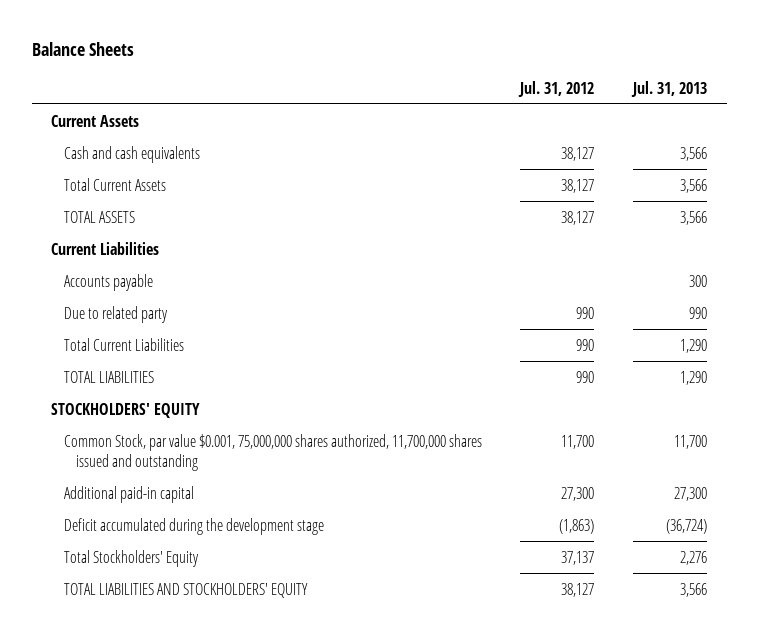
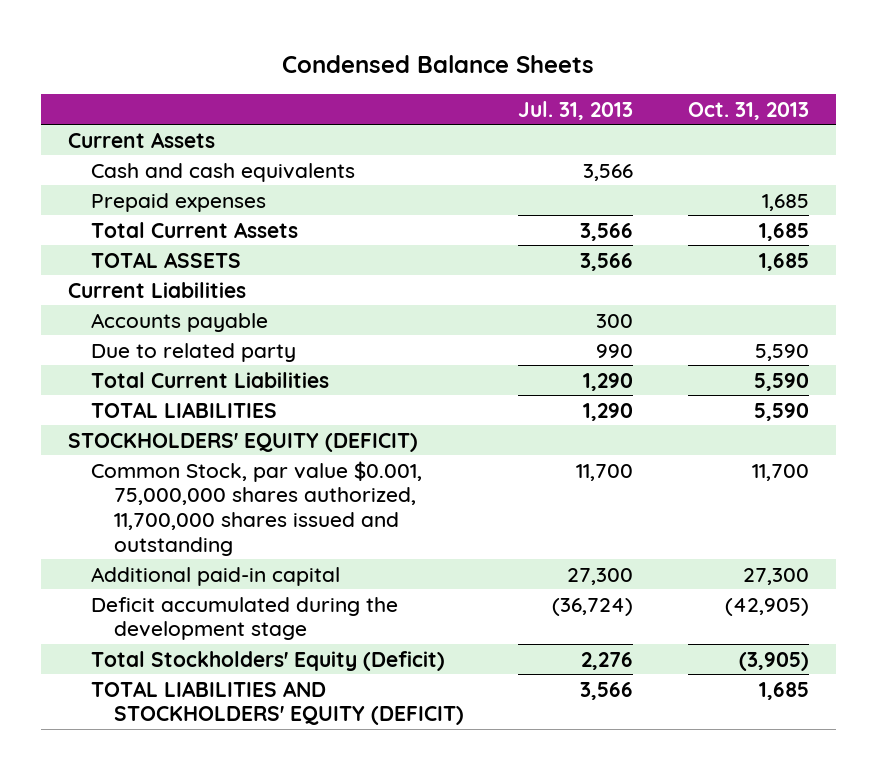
- Balance Sheets
+ Condensed Balance Sheets
- | Jul. 31, 2012 | Jul. 31, 2013
+ | Jul. 31, 2013 | Oct. 31, 2013
+ Prepaid expenses | | 1,685
- STOCKHOLDERS' EQUITY
+ STOCKHOLDERS' EQUITY (DEFICIT)
- Total Stockholders' Equity | 37,137 | 2,276
- TOTAL LIABILITIES AND STOCKHOLDERS' EQUITY | 38,127 | 3,566
+ Total Stockholders' Equity (Deficit) | 2,276 | (3,905)
+ TOTAL LIABILITIES AND STOCKHOLDERS' EQUITY (DEFICIT) | 3,566 | 1,685

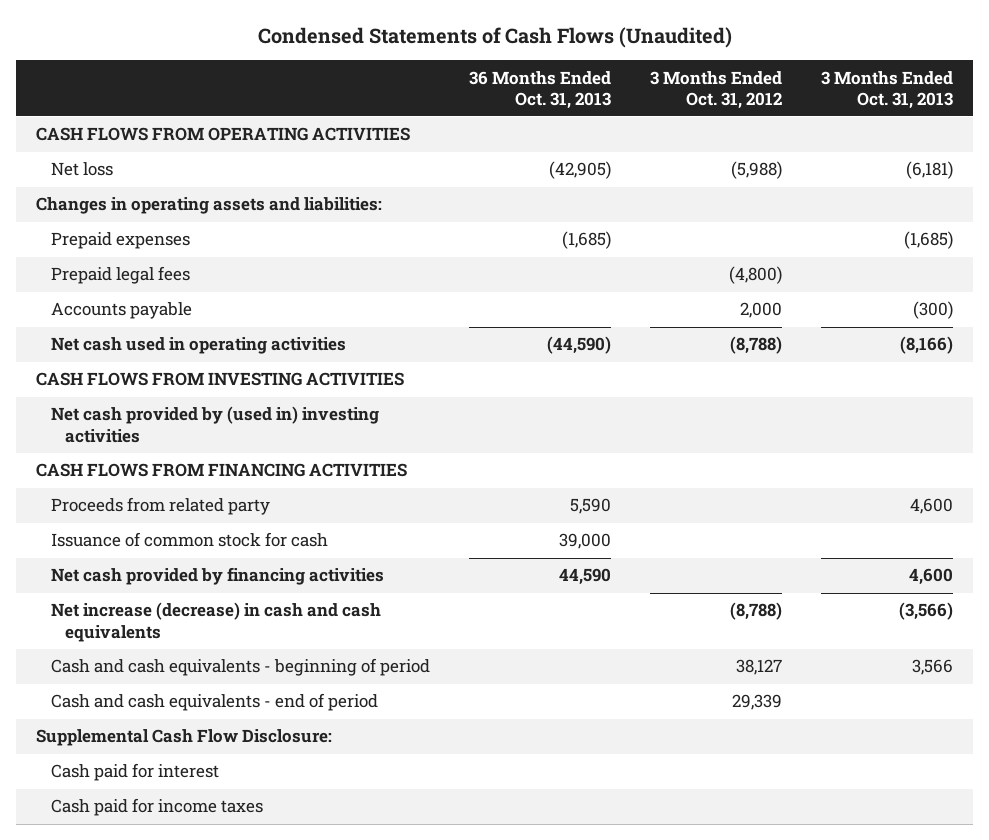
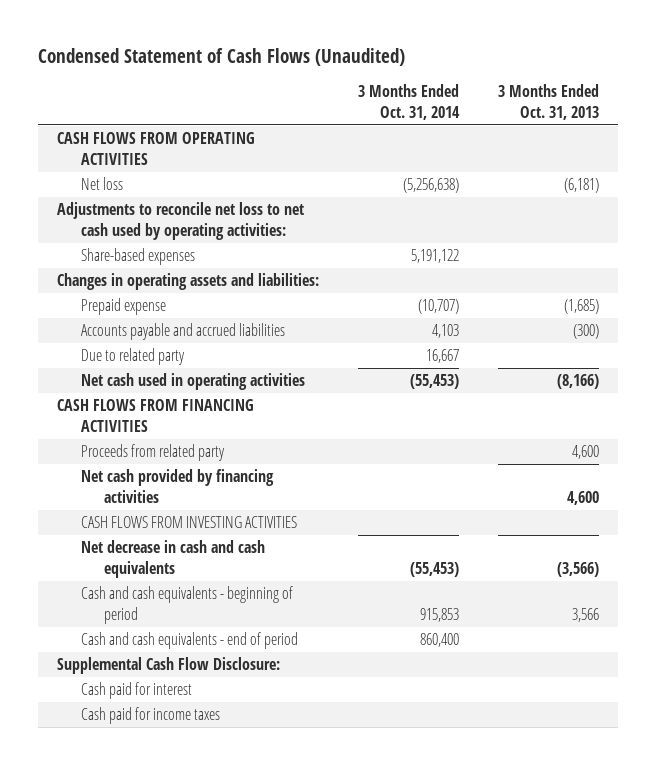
- Condensed Statements of Cash Flows (Unaudited)
+ Condensed Statement of Cash Flows (Unaudited)
- | 36 Months Ended Oct. 31, 2013 | 3 Months Ended Oct. 31, 2012 | 3 Months Ended Oct. 31, 2013
+ | 3 Months Ended Oct. 31, 2014 | 3 Months Ended Oct. 31, 2013
+ Adjustments to reconcile net loss to net cash used by operating activities:
+ Share-based expenses | 5,191,122 |
- Prepaid expenses | (1,685) | | (1,685)
- Prepaid legal fees | | (4,800) |
- Accounts payable | | 2,000 | (300)
+ Prepaid expense | (10,707) | (1,685)
+ Accounts payable and accrued liabilities | 4,103 | (300)
+ Due to related party | 16,667 |
- Net cash provided by (used in) investing activities
- Issuance of common stock for cash | 39,000 | |
- Net increase (decrease) in cash and cash equivalents | | (8,788) | (3,566)
moved down: CASH FLOWS FROM INVESTING ACTIVITIES
+ Net decrease in cash and cash equivalents | (55,453) | (3,566)

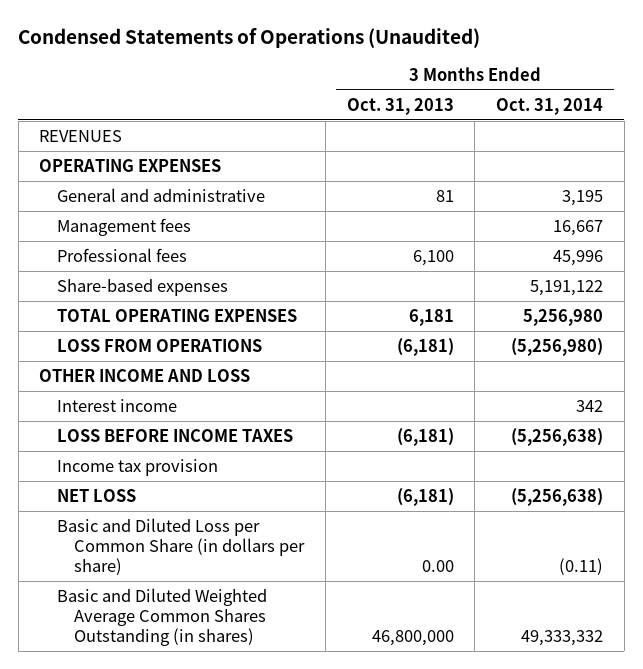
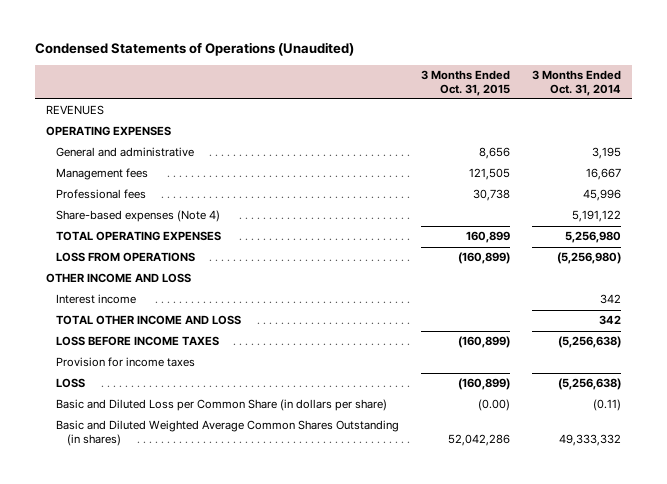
- | 3 Months Ended Oct. 31, 2013 | 3 Months Ended Oct. 31, 2014
+ | 3 Months Ended Oct. 31, 2015 | 3 Months Ended Oct. 31, 2014
- Share-based expenses | | 5,191,122
+ Share-based expenses (Note 4) | | 5,191,122
+ TOTAL OTHER INCOME AND LOSS | | 342
- Income tax provision
- NET LOSS | (6,181) | (5,256,638)
+ Provision for income taxes
+ LOSS | (160,899) | (5,256,638)

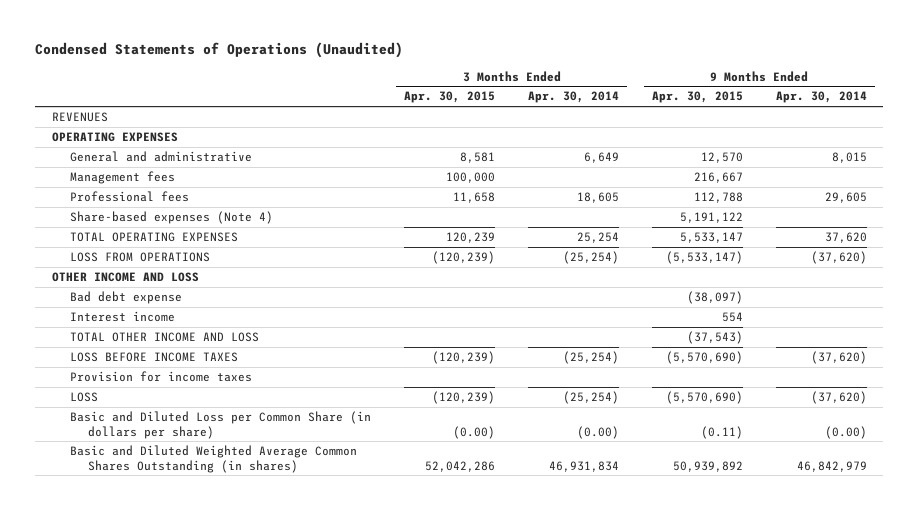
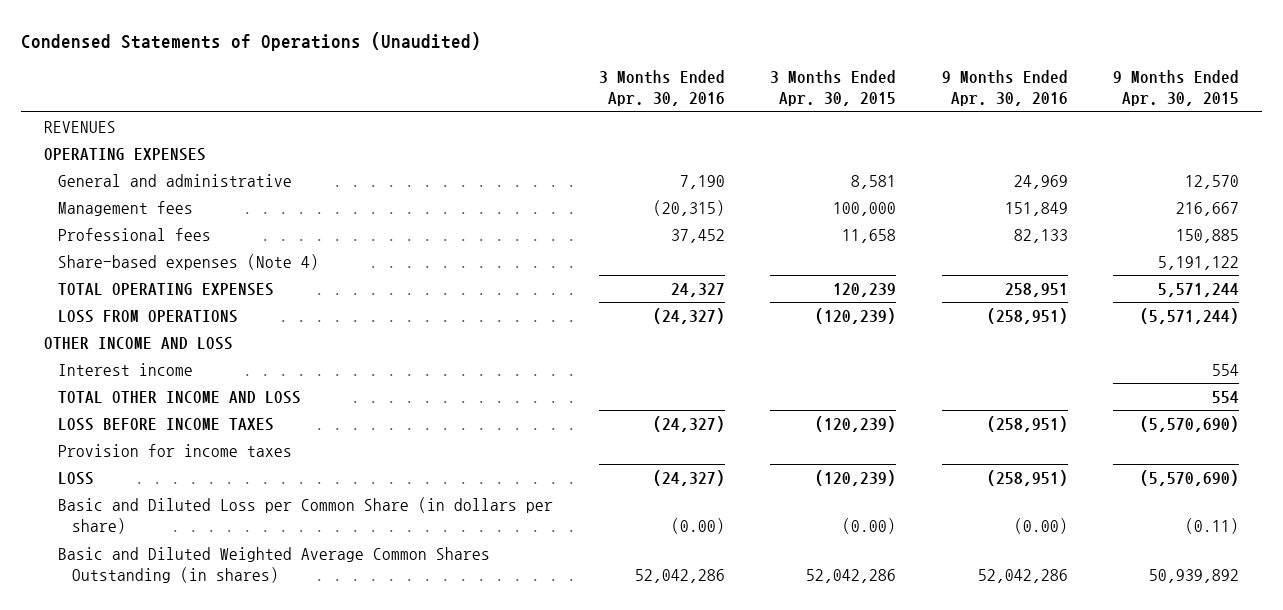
- | 3 Months Ended Apr. 30, 2015 | 3 Months Ended Apr. 30, 2014 | 9 Months Ended Apr. 30, 2015 | 9 Months Ended Apr. 30, 2014
+ | 3 Months Ended Apr. 30, 2016 | 3 Months Ended Apr. 30, 2015 | 9 Months Ended Apr. 30, 2016 | 9 Months Ended Apr. 30, 2015
- Professional fees | 11,658 | 18,605 | 112,788 | 29,605
+ Professional fees | 37,452 | 11,658 | 82,133 | 150,885
- TOTAL OPERATING EXPENSES | 120,239 | 25,254 | 5,533,147 | 37,620
- LOSS FROM OPERATIONS | (120,239) | (25,254) | (5,533,147) | (37,620)
+ TOTAL OPERATING EXPENSES | 24,327 | 120,239 | 258,951 | 5,571,244
+ LOSS FROM OPERATIONS | (24,327) | (120,239) | (258,951) | (5,571,244)
- Bad debt expense | | | (38,097) |
- TOTAL OTHER INCOME AND LOSS | | | (37,543) |
+ TOTAL OTHER INCOME AND LOSS | | | | 554

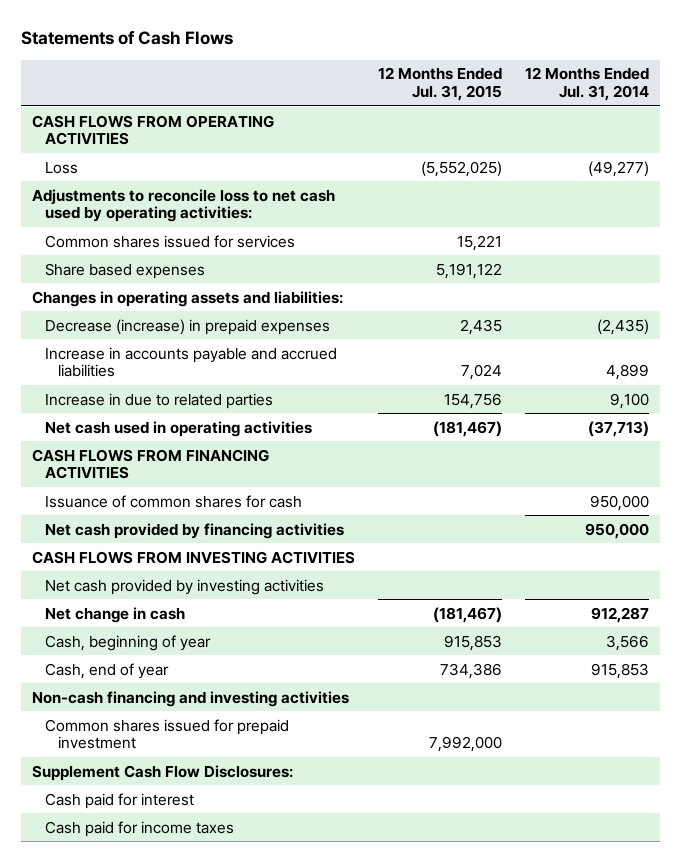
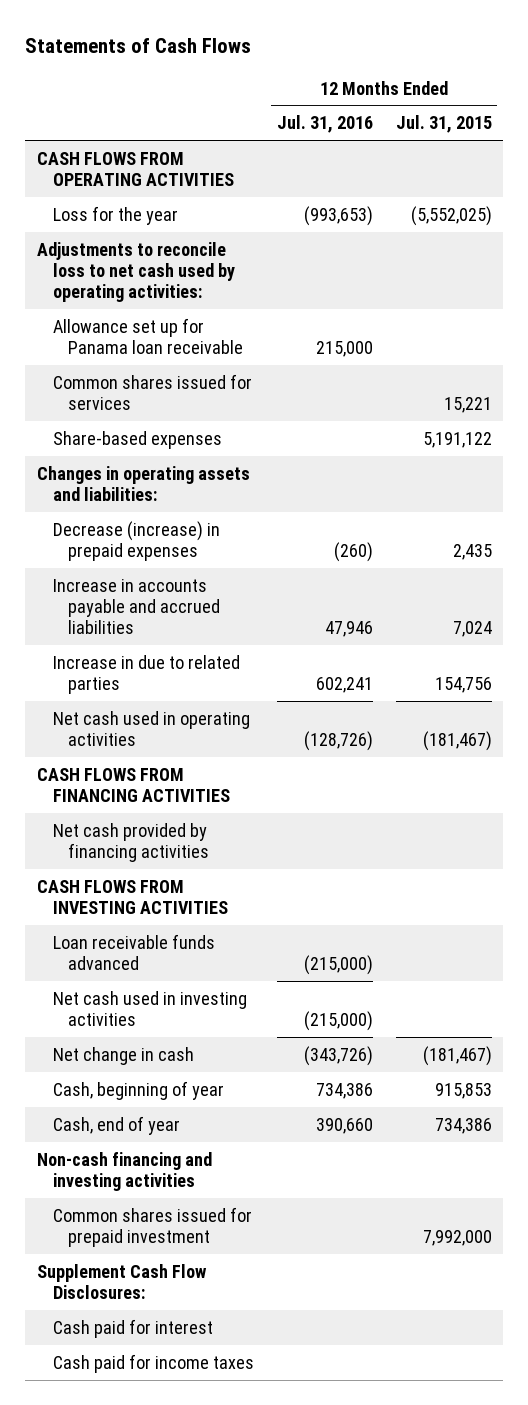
- | 12 Months Ended Jul. 31, 2015 | 12 Months Ended Jul. 31, 2014
+ | 12 Months Ended Jul. 31, 2016 | 12 Months Ended Jul. 31, 2015
- Loss | (5,552,025) | (49,277)
+ Loss for the year | (993,653) | (5,552,025)
+ Allowance set up for Panama loan receivable | 215,000 |
- Share based expenses | 5,191,122 |
+ Share-based expenses | | 5,191,122
- Issuance of common shares for cash | | 950,000
- Net cash provided by investing activities
+ Loan receivable funds advanced | (215,000) |
+ Net cash used in investing activities | (215,000) |

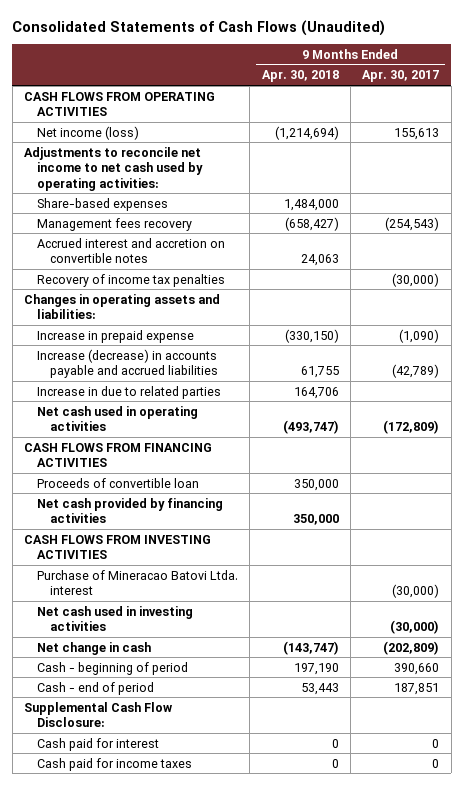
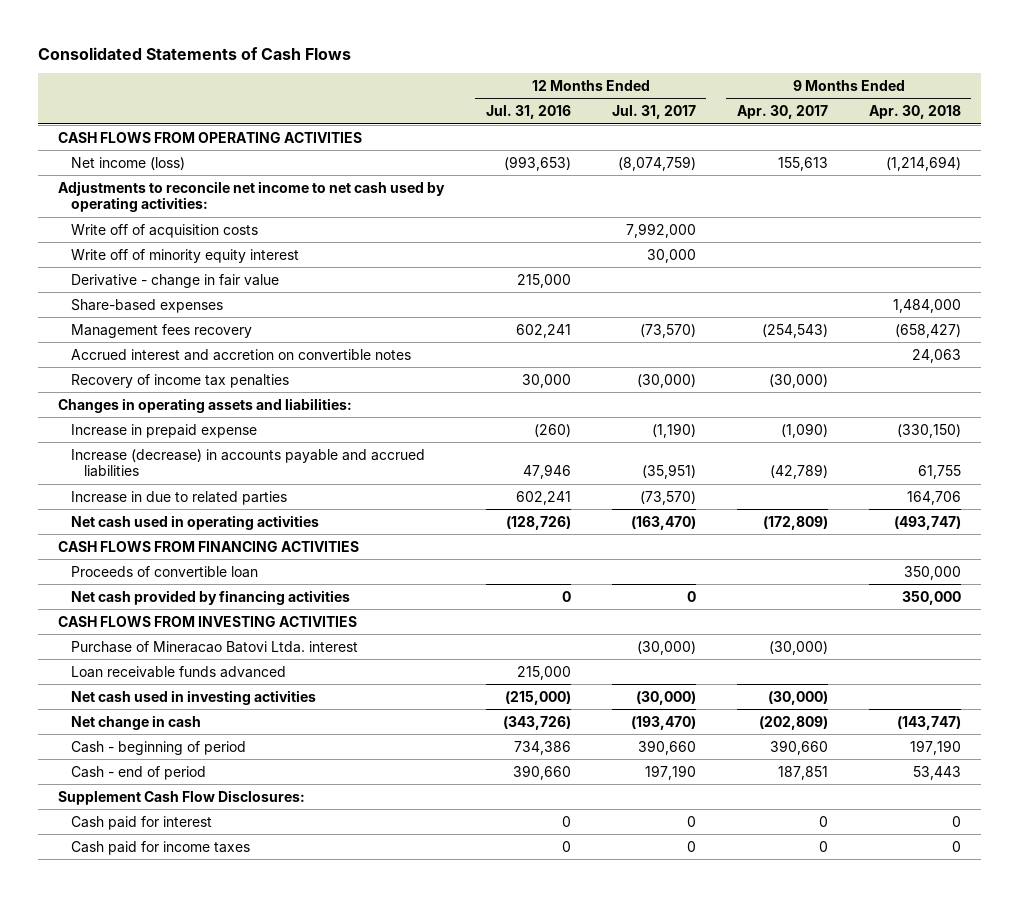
- Consolidated Statements of Cash Flows (Unaudited)
+ Consolidated Statements of Cash Flows
- | 9 Months Ended Apr. 30, 2018 | 9 Months Ended Apr. 30, 2017
+ | 12 Months Ended Jul. 31, 2016 | 12 Months Ended Jul. 31, 2017 | 9 Months Ended Apr. 30, 2017 | 9 Months Ended Apr. 30, 2018
+ Write off of acquisition costs | | 7,992,000 | |
+ Write off of minority equity interest | | 30,000 | |
+ Derivative - change in fair value | 215,000 | | |
+ Loan receivable funds advanced | 215,000 | | |
- Supplemental Cash Flow Disclosure:
+ Supplement Cash Flow Disclosures:

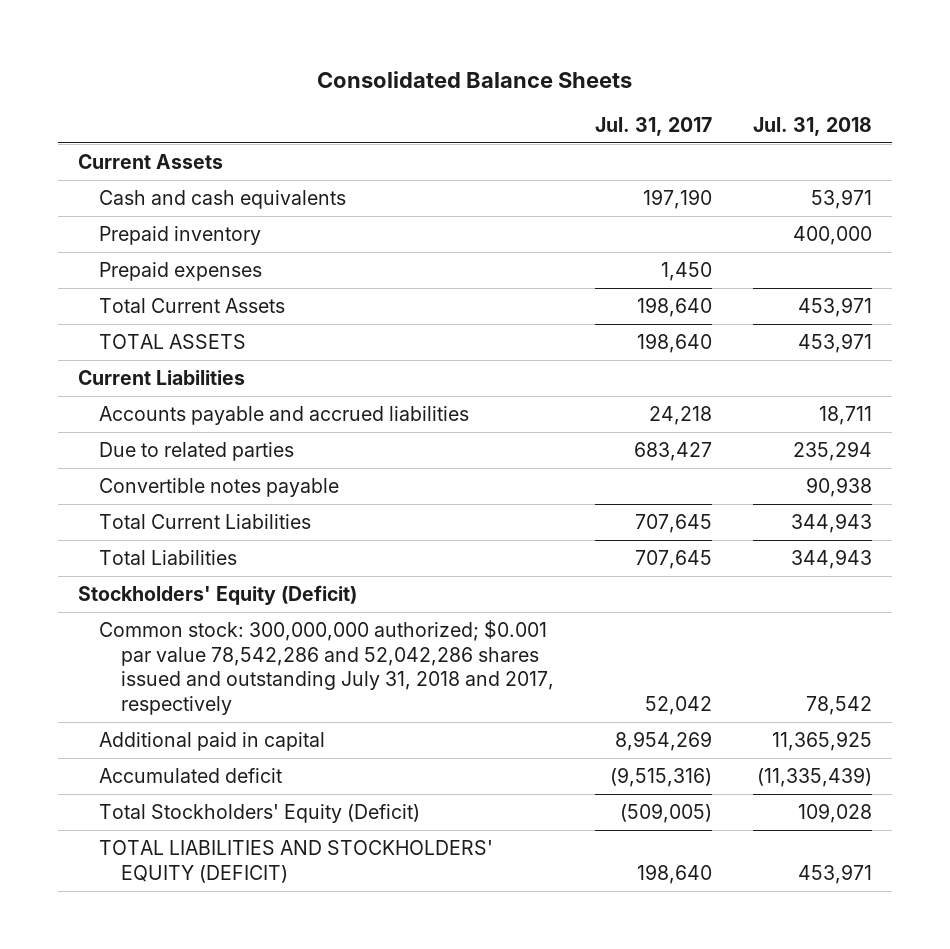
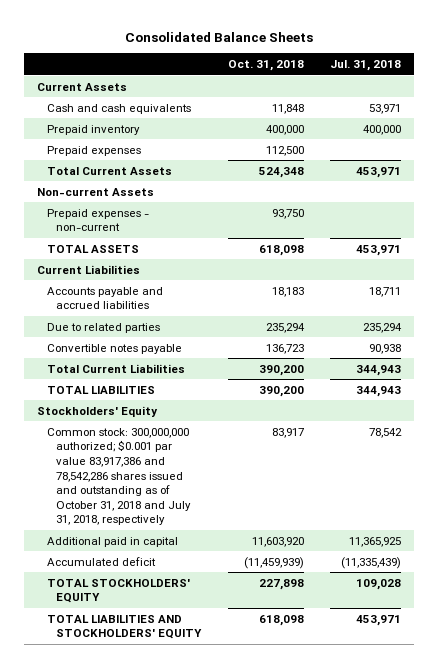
- | Jul. 31, 2017 | Jul. 31, 2018
+ | Oct. 31, 2018 | Jul. 31, 2018
+ Non-current Assets
+ Prepaid expenses - non-current | 93,750 |
- Total Liabilities | 707,645 | 344,943
- Stockholders' Equity (Deficit)
- Common stock: 300,000,000 authorized; $0.001 par value 78,542,286 and 52,042,286 shares issued and outstanding July 31, 2018 and 2017, respectively | 52,042 | 78,542
+ TOTAL LIABILITIES | 390,200 | 344,943
+ Stockholders' Equity
+ Common stock: 300,000,000 authorized; $0.001 par value 83,917,386 and 78,542,286 shares issued and outstanding as of October 31, 2018 and July 31, 2018, respectively | 83,917 | 78,542
- Total Stockholders' Equity (Deficit) | (509,005) | 109,028
- TOTAL LIABILITIES AND STOCKHOLDERS' EQUITY (DEFICIT) | 198,640 | 453,971
+ TOTAL STOCKHOLDERS' EQUITY | 227,898 | 109,028
+ TOTAL LIABILITIES AND STOCKHOLDERS' EQUITY | 618,098 | 453,971

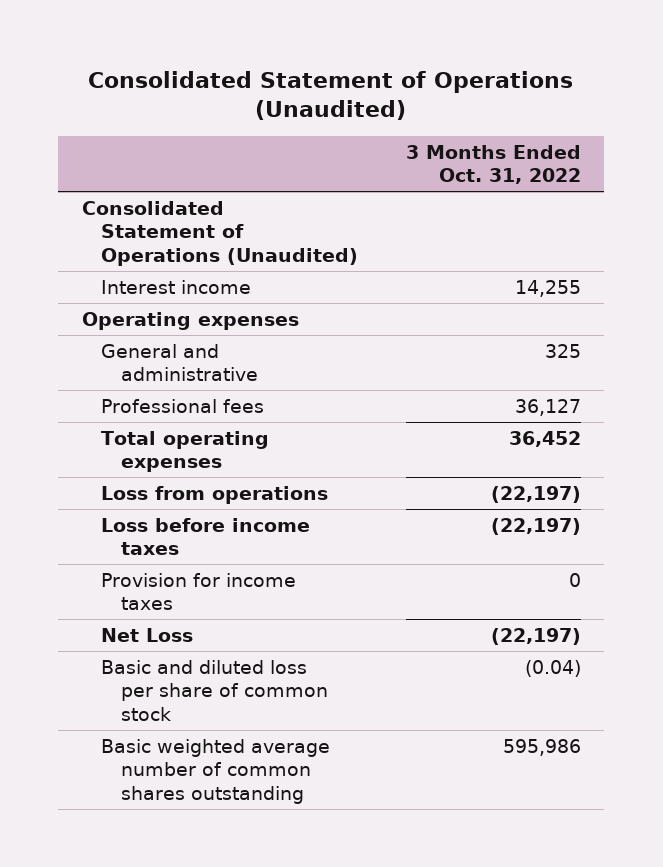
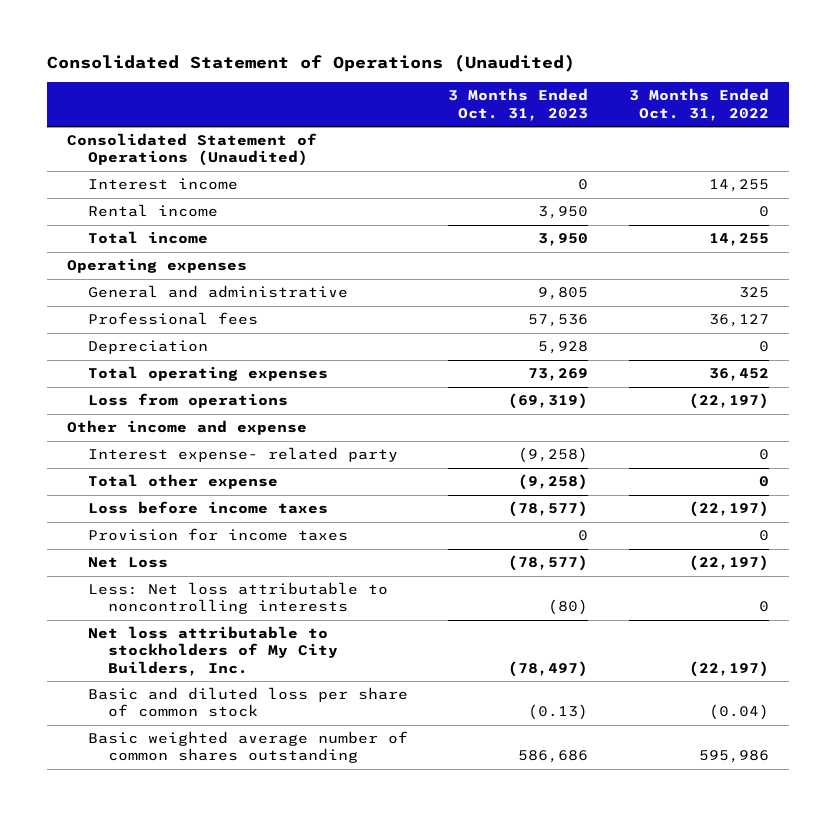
- | 3 Months Ended Oct. 31, 2022
+ | 3 Months Ended Oct. 31, 2023 | 3 Months Ended Oct. 31, 2022
+ Rental income | 3,950 | 0
+ Total income | 3,950 | 14,255
+ Depreciation | 5,928 | 0
+ Other income and expense
+ Interest expense- related party | (9,258) | 0
+ Total other expense | (9,258) | 0
+ Less: Net loss attributable to noncontrolling interests | (80) | 0
+ Net loss attributable to stockholders of My City Builders, Inc. | (78,497) | (22,197)

